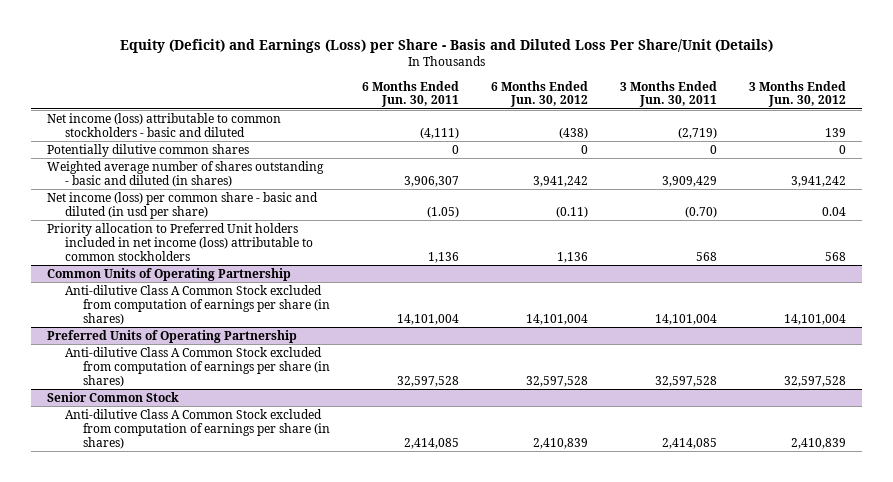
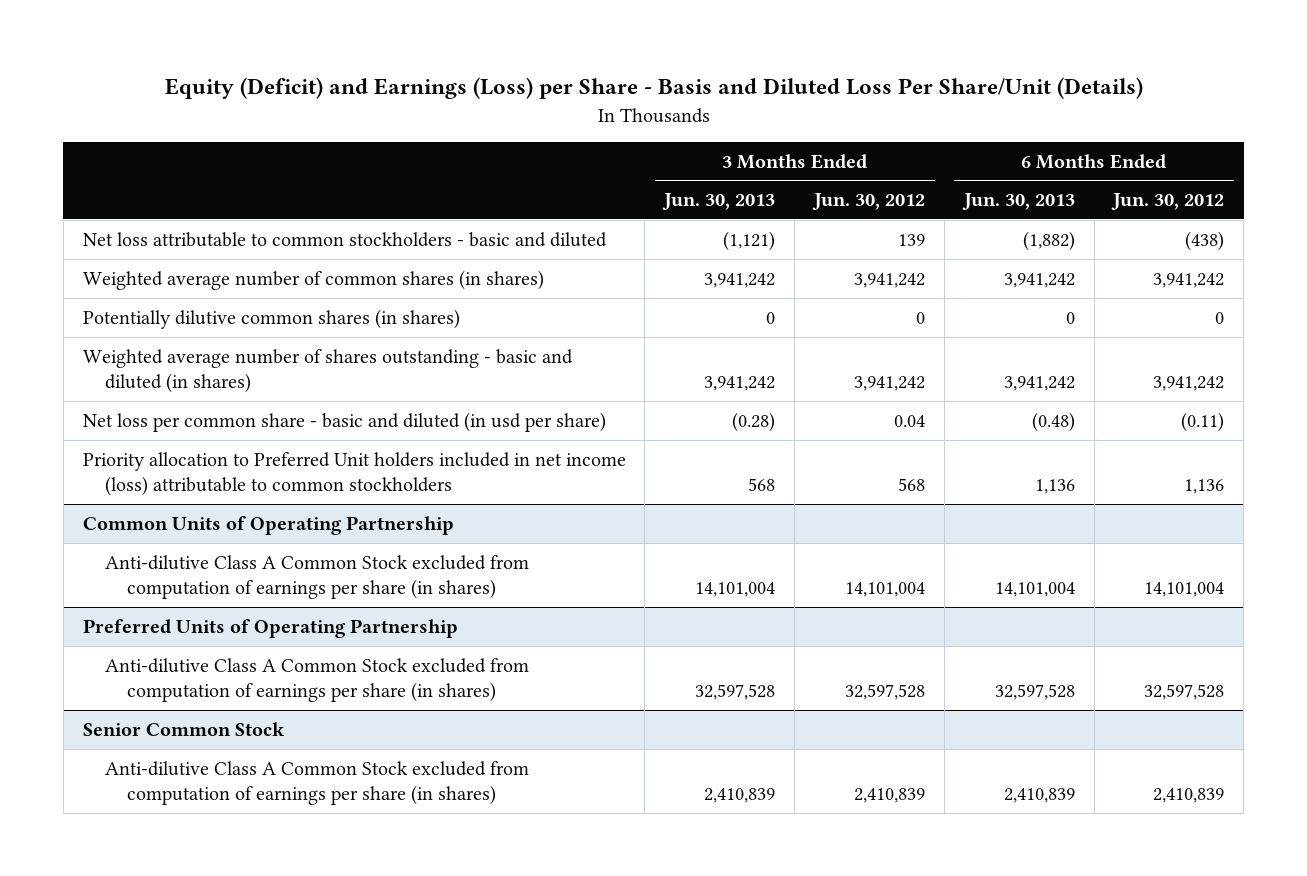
- | 6 Months Ended Jun. 30, 2011 | 6 Months Ended Jun. 30, 2012 | 3 Months Ended Jun. 30, 2011 | 3 Months Ended Jun. 30, 2012
+ | 3 Months Ended Jun. 30, 2013 | 3 Months Ended Jun. 30, 2012 | 6 Months Ended Jun. 30, 2013 | 6 Months Ended Jun. 30, 2012
- Net income (loss) attributable to common stockholders - basic and diluted | (4,111) | (438) | (2,719) | 139
- Potentially dilutive common shares | 0 | 0 | 0 | 0
+ Net loss attributable to common stockholders - basic and diluted | (1,121) | 139 | (1,882) | (438)
+ Weighted average number of common shares (in shares) | 3,941,242 | 3,941,242 | 3,941,242 | 3,941,242
+ Potentially dilutive common shares (in shares) | 0 | 0 | 0 | 0
- Net income (loss) per common share - basic and diluted (in usd per share) | (1.05) | (0.11) | (0.70) | 0.04
+ Net loss per common share - basic and diluted (in usd per share) | (0.28) | 0.04 | (0.48) | (0.11)

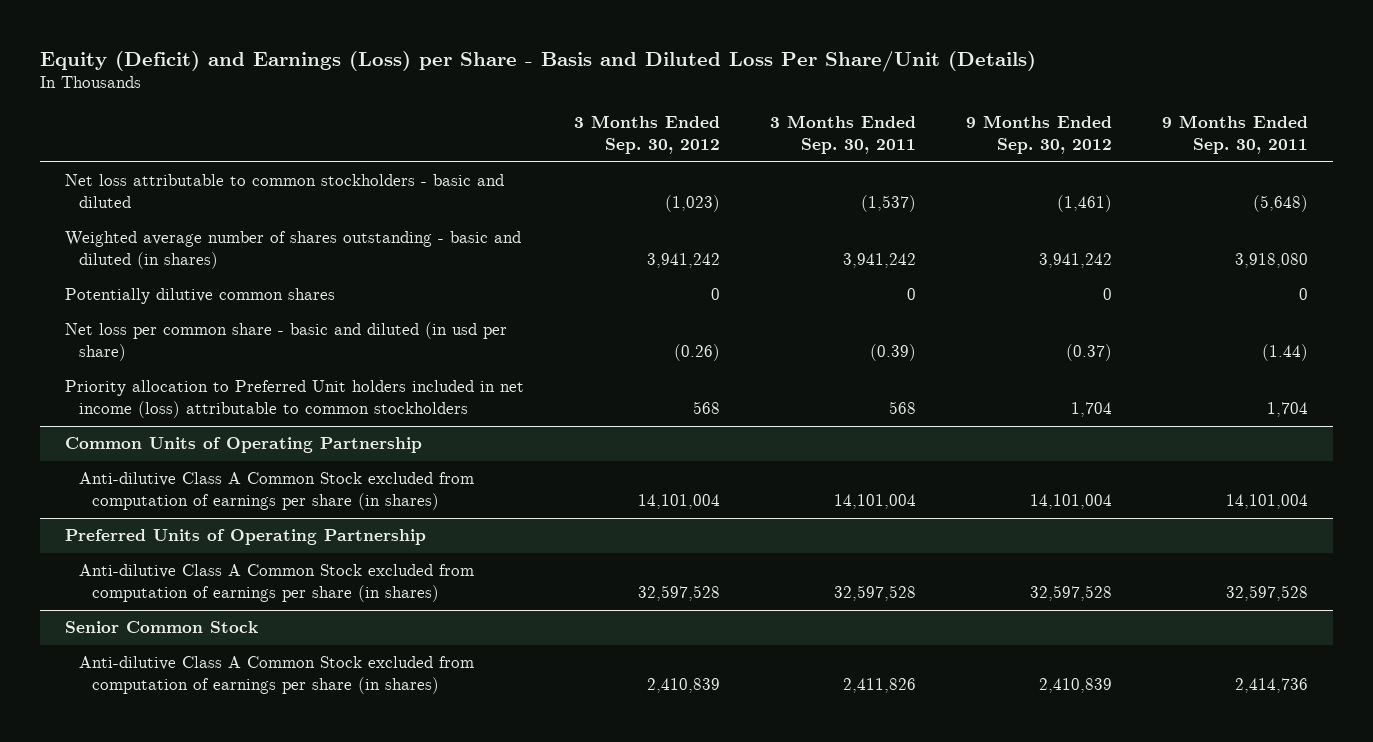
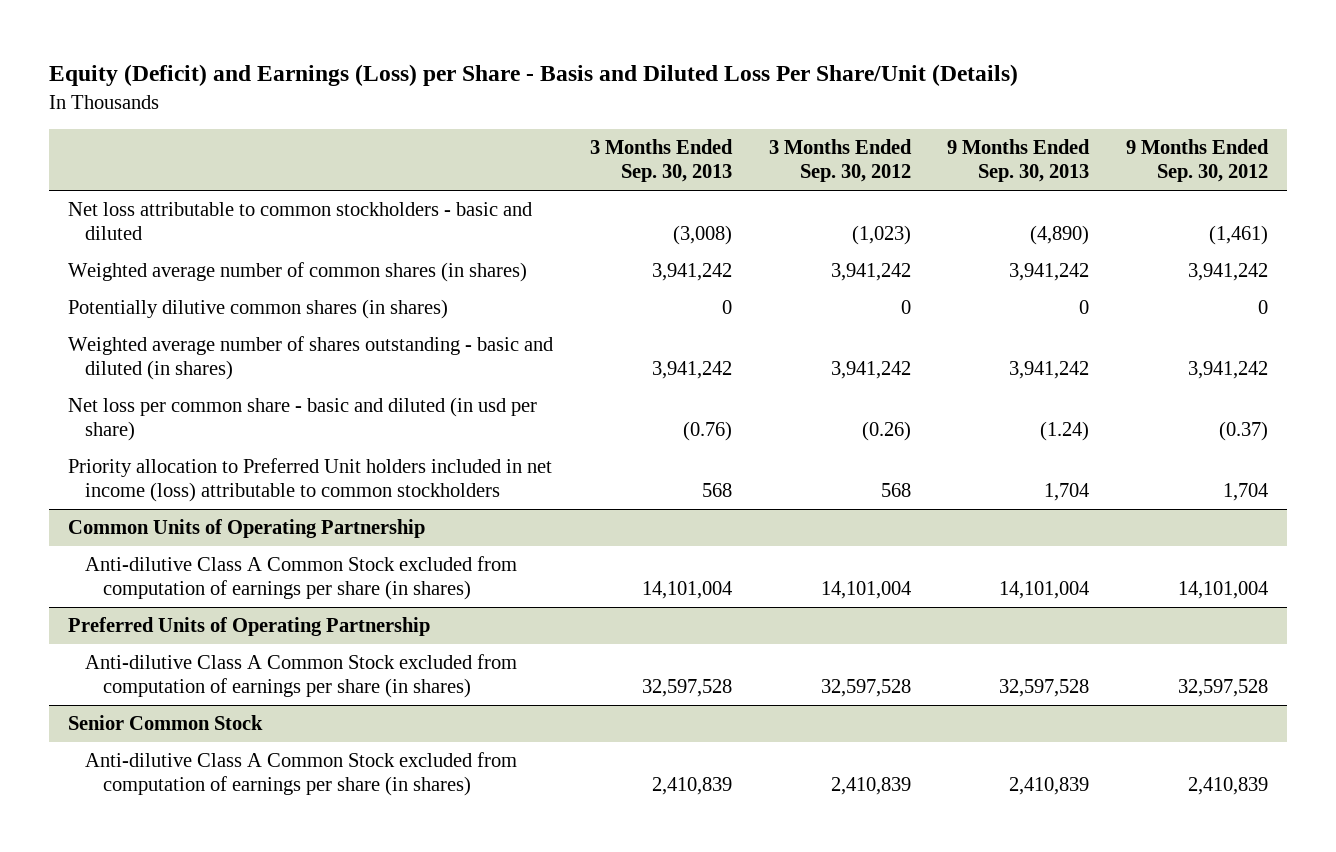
- | 3 Months Ended Sep. 30, 2012 | 3 Months Ended Sep. 30, 2011 | 9 Months Ended Sep. 30, 2012 | 9 Months Ended Sep. 30, 2011
+ | 3 Months Ended Sep. 30, 2013 | 3 Months Ended Sep. 30, 2012 | 9 Months Ended Sep. 30, 2013 | 9 Months Ended Sep. 30, 2012
+ Weighted average number of common shares (in shares) | 3,941,242 | 3,941,242 | 3,941,242 | 3,941,242
+ Potentially dilutive common shares (in shares) | 0 | 0 | 0 | 0
- Potentially dilutive common shares | 0 | 0 | 0 | 0

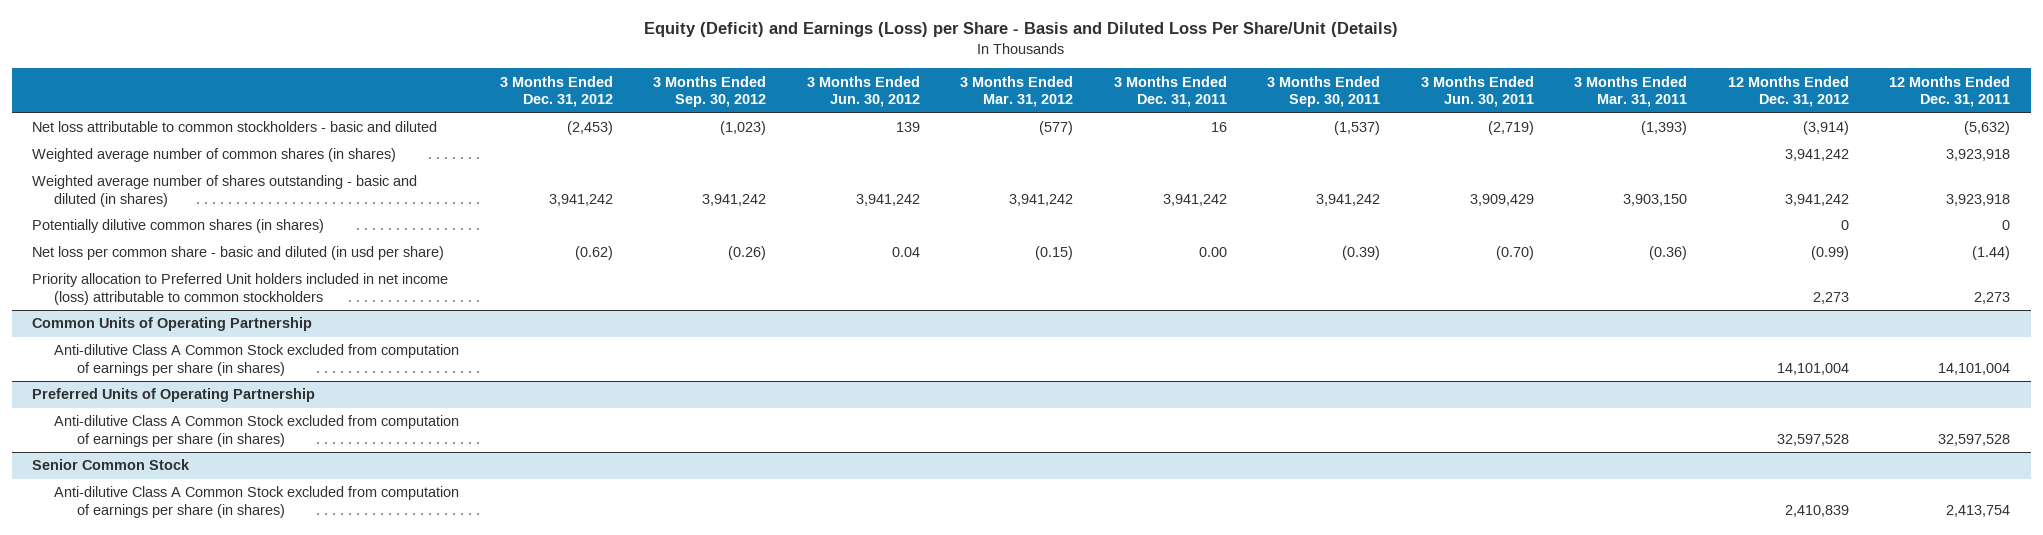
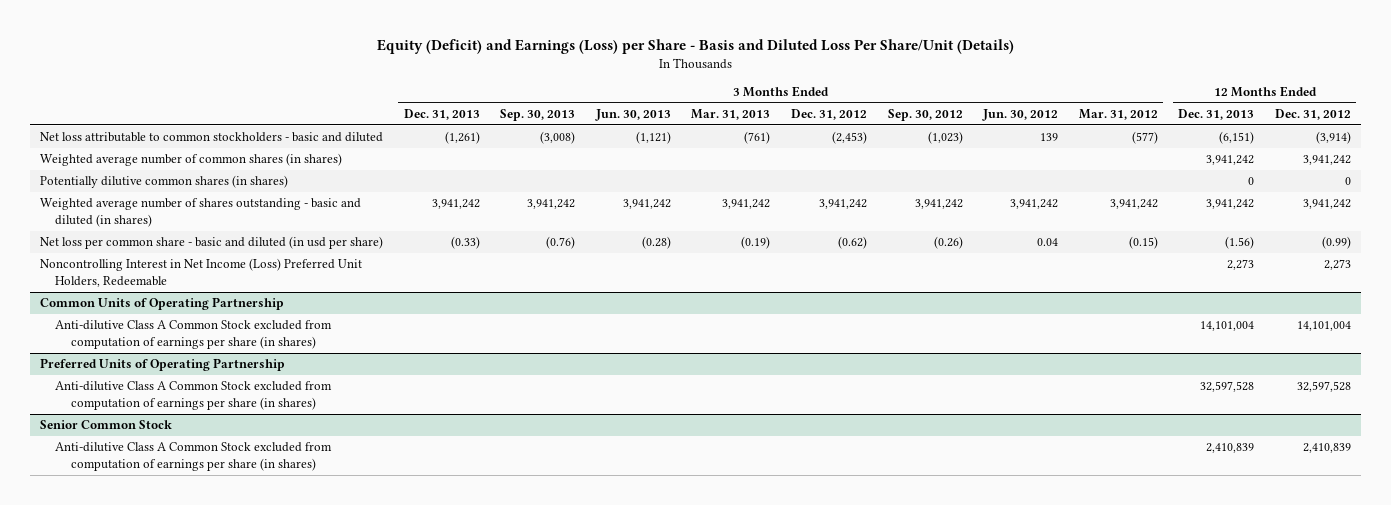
- | 3 Months Ended Dec. 31, 2012 | 3 Months Ended Sep. 30, 2012 | 3 Months Ended Jun. 30, 2012 | 3 Months Ended Mar. 31, 2012 | 3 Months Ended Dec. 31, 2011 | 3 Months Ended Sep. 30, 2011 | 3 Months Ended Jun. 30, 2011 | 3 Months Ended Mar. 31, 2011 | 12 Months Ended Dec. 31, 2012 | 12 Months Ended Dec. 31, 2011
+ | 3 Months Ended Dec. 31, 2013 | 3 Months Ended Sep. 30, 2013 | 3 Months Ended Jun. 30, 2013 | 3 Months Ended Mar. 31, 2013 | 3 Months Ended Dec. 31, 2012 | 3 Months Ended Sep. 30, 2012 | 3 Months Ended Jun. 30, 2012 | 3 Months Ended Mar. 31, 2012 | 12 Months Ended Dec. 31, 2013 | 12 Months Ended Dec. 31, 2012
moved down: Weighted average number of shares outstanding - basic and diluted (in shares) | 3,941,242 | 3,941,242 | 3,941,242 | 3,941,242 | 3,941,242 | 3,941,242 | 3,941,242 | 3,941,242 | 3,941,242 | 3,941,242
- Priority allocation to Preferred Unit holders included in net income (loss) attributable to common stockholders | | | | | | | | | 2,273 | 2,273
+ Noncontrolling Interest in Net Income (Loss) Preferred Unit Holders, Redeemable | | | | | | | | | 2,273 | 2,273

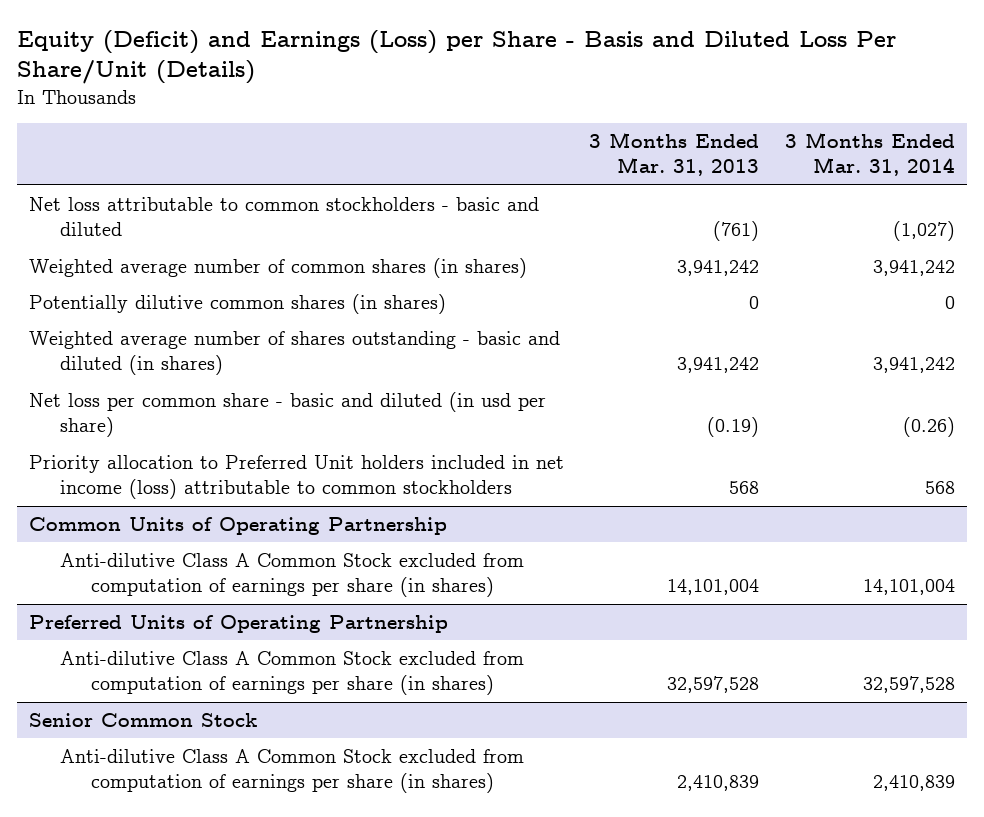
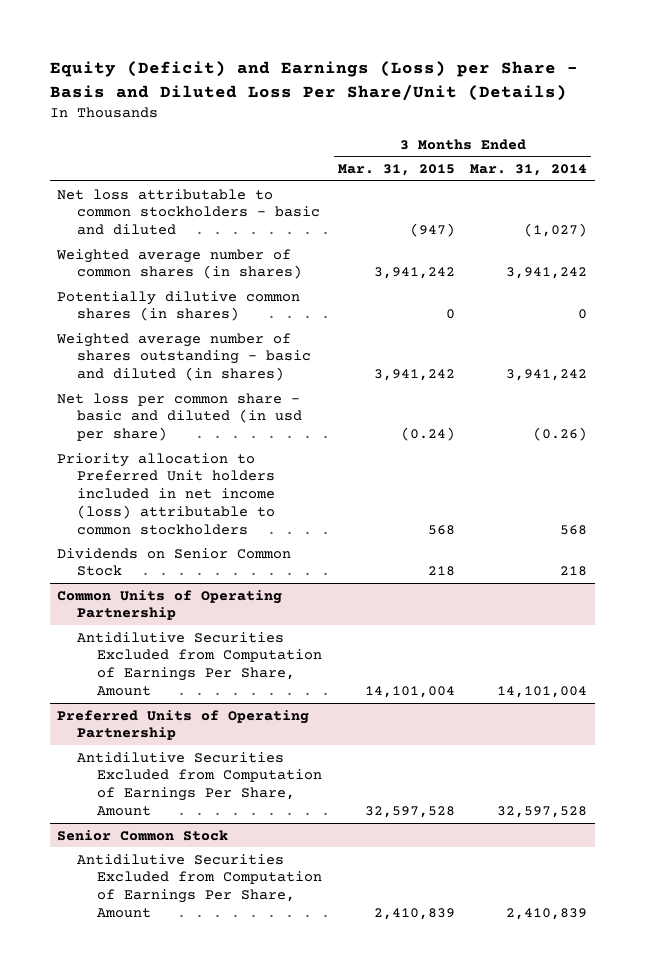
- | 3 Months Ended Mar. 31, 2013 | 3 Months Ended Mar. 31, 2014
+ | 3 Months Ended Mar. 31, 2015 | 3 Months Ended Mar. 31, 2014
+ Dividends on Senior Common Stock | 218 | 218
@ Common Units of Operating Partnership
- Anti-dilutive Class A Common Stock excluded from computation of earnings per share (in shares) | 14,101,004 | 14,101,004
+ Antidilutive Securities Excluded from Computation of Earnings Per Share, Amount | 14,101,004 | 14,101,004
@ Preferred Units of Operating Partnership
- Anti-dilutive Class A Common Stock excluded from computation of earnings per share (in shares) | 32,597,528 | 32,597,528
+ Antidilutive Securities Excluded from Computation of Earnings Per Share, Amount | 32,597,528 | 32,597,528
@ Senior Common Stock
- Anti-dilutive Class A Common Stock excluded from computation of earnings per share (in shares) | 2,410,839 | 2,410,839
+ Antidilutive Securities Excluded from Computation of Earnings Per Share, Amount | 2,410,839 | 2,410,839

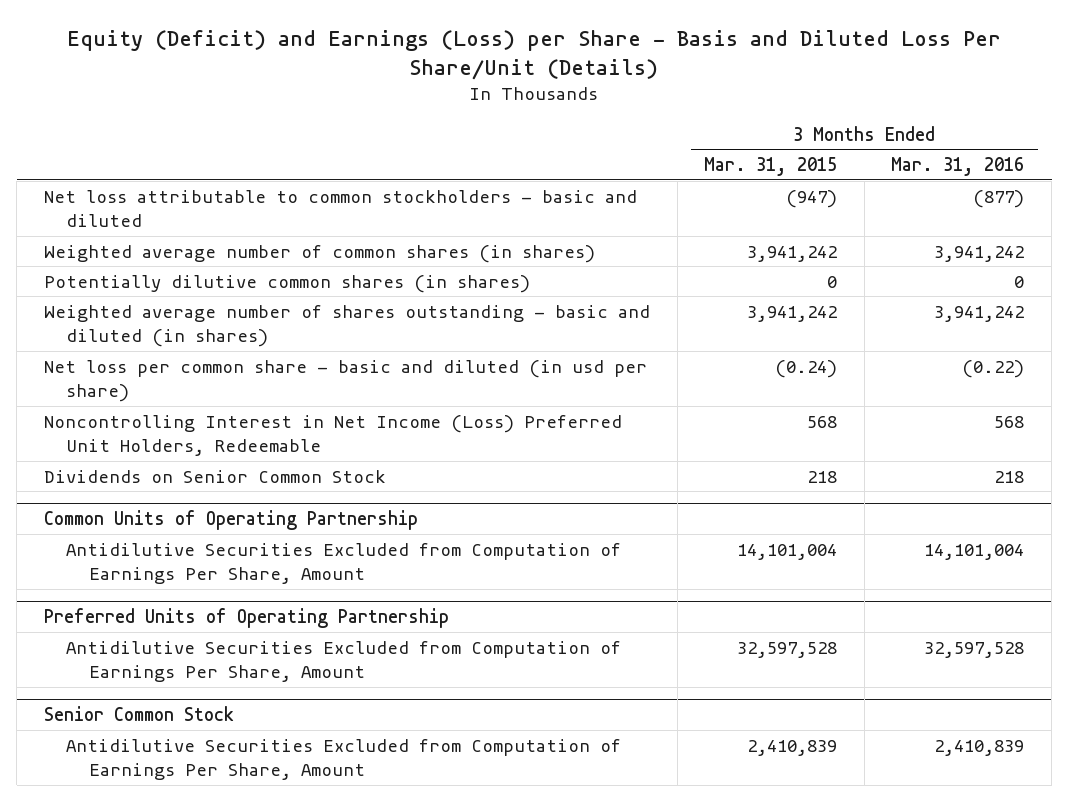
- | 3 Months Ended Mar. 31, 2015 | 3 Months Ended Mar. 31, 2014
+ | 3 Months Ended Mar. 31, 2015 | 3 Months Ended Mar. 31, 2016
- Priority allocation to Preferred Unit holders included in net income (loss) attributable to common stockholders | 568 | 568
+ Noncontrolling Interest in Net Income (Loss) Preferred Unit Holders, Redeemable | 568 | 568

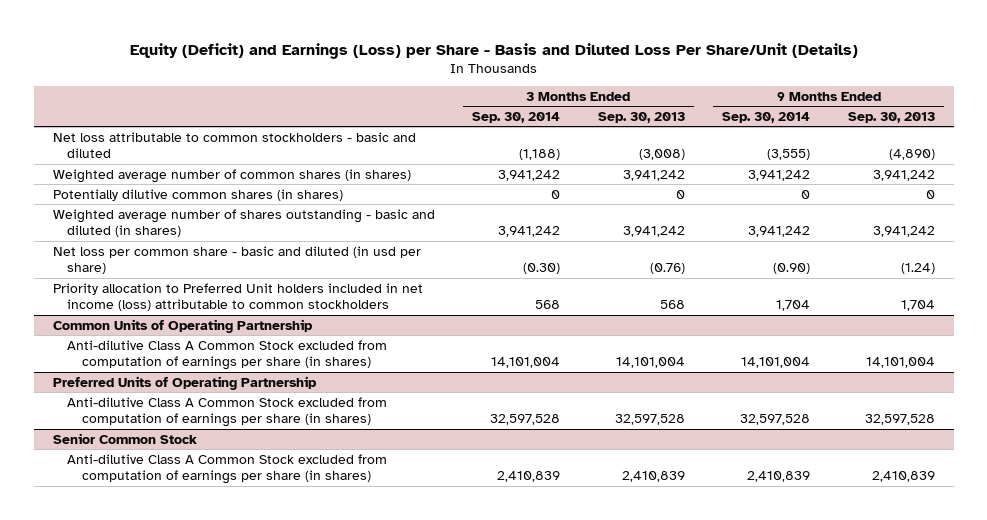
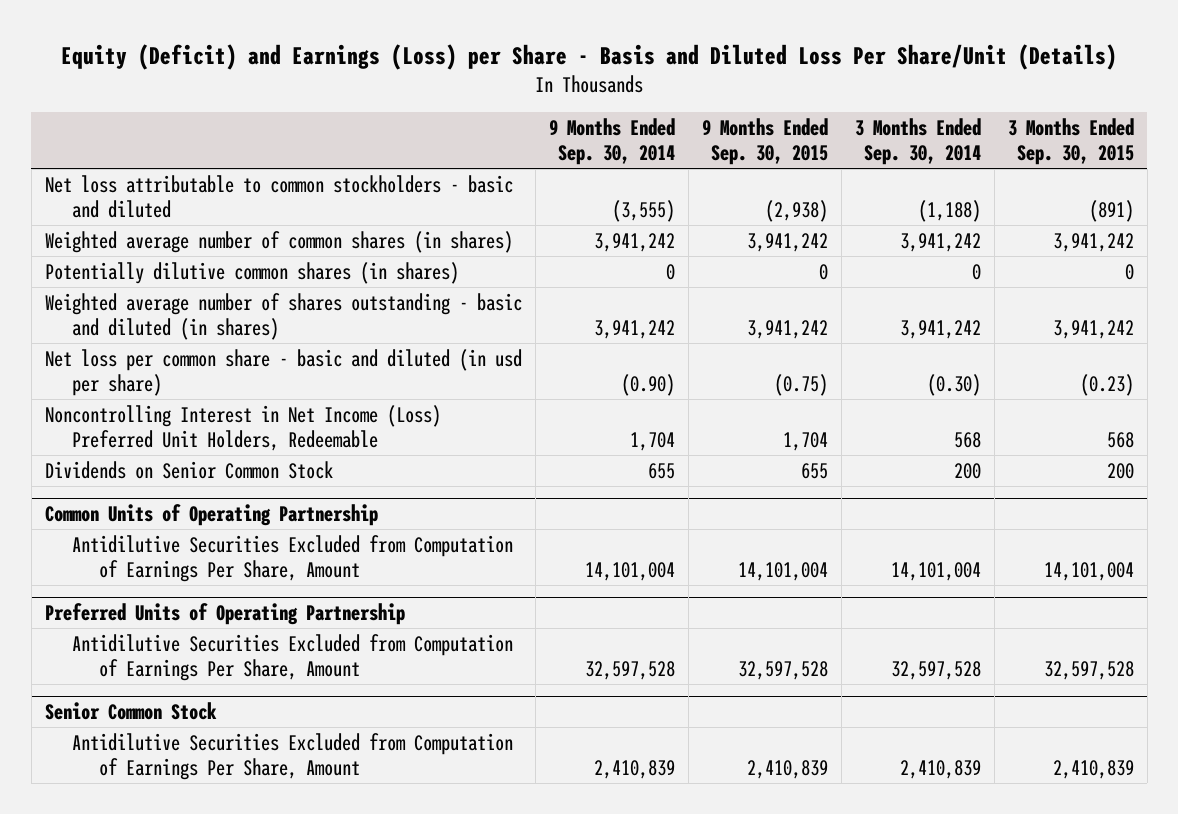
- | 3 Months Ended Sep. 30, 2014 | 3 Months Ended Sep. 30, 2013 | 9 Months Ended Sep. 30, 2014 | 9 Months Ended Sep. 30, 2013
+ | 9 Months Ended Sep. 30, 2014 | 9 Months Ended Sep. 30, 2015 | 3 Months Ended Sep. 30, 2014 | 3 Months Ended Sep. 30, 2015
- Priority allocation to Preferred Unit holders included in net income (loss) attributable to common stockholders | 568 | 568 | 1,704 | 1,704
+ Noncontrolling Interest in Net Income (Loss) Preferred Unit Holders, Redeemable | 1,704 | 1,704 | 568 | 568
+ Dividends on Senior Common Stock | 655 | 655 | 200 | 200
@ Common Units of Operating Partnership
- Anti-dilutive Class A Common Stock excluded from computation of earnings per share (in shares) | 14,101,004 | 14,101,004 | 14,101,004 | 14,101,004
+ Antidilutive Securities Excluded from Computation of Earnings Per Share, Amount | 14,101,004 | 14,101,004 | 14,101,004 | 14,101,004
@ Preferred Units of Operating Partnership
- Anti-dilutive Class A Common Stock excluded from computation of earnings per share (in shares) | 32,597,528 | 32,597,528 | 32,597,528 | 32,597,528
+ Antidilutive Securities Excluded from Computation of Earnings Per Share, Amount | 32,597,528 | 32,597,528 | 32,597,528 | 32,597,528
@ Senior Common Stock
- Anti-dilutive Class A Common Stock excluded from computation of earnings per share (in shares) | 2,410,839 | 2,410,839 | 2,410,839 | 2,410,839
+ Antidilutive Securities Excluded from Computation of Earnings Per Share, Amount | 2,410,839 | 2,410,839 | 2,410,839 | 2,410,839

